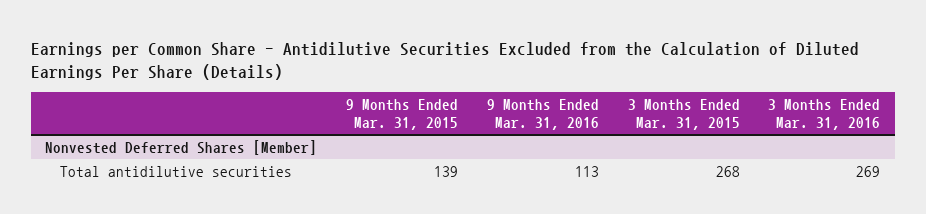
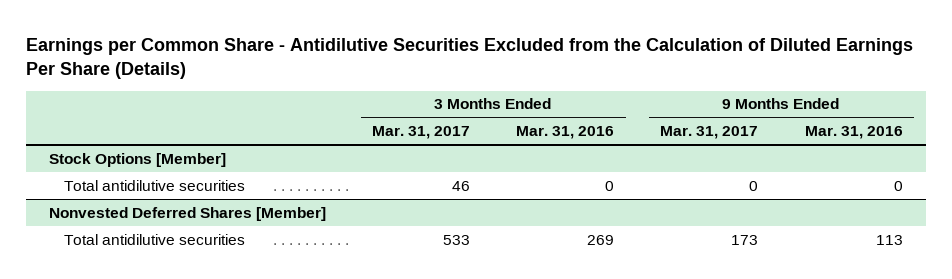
- | 9 Months Ended Mar. 31, 2015 | 9 Months Ended Mar. 31, 2016 | 3 Months Ended Mar. 31, 2015 | 3 Months Ended Mar. 31, 2016
+ | 3 Months Ended Mar. 31, 2017 | 3 Months Ended Mar. 31, 2016 | 9 Months Ended Mar. 31, 2017 | 9 Months Ended Mar. 31, 2016
+ Stock Options [Member]
+ Total antidilutive securities | 46 | 0 | 0 | 0

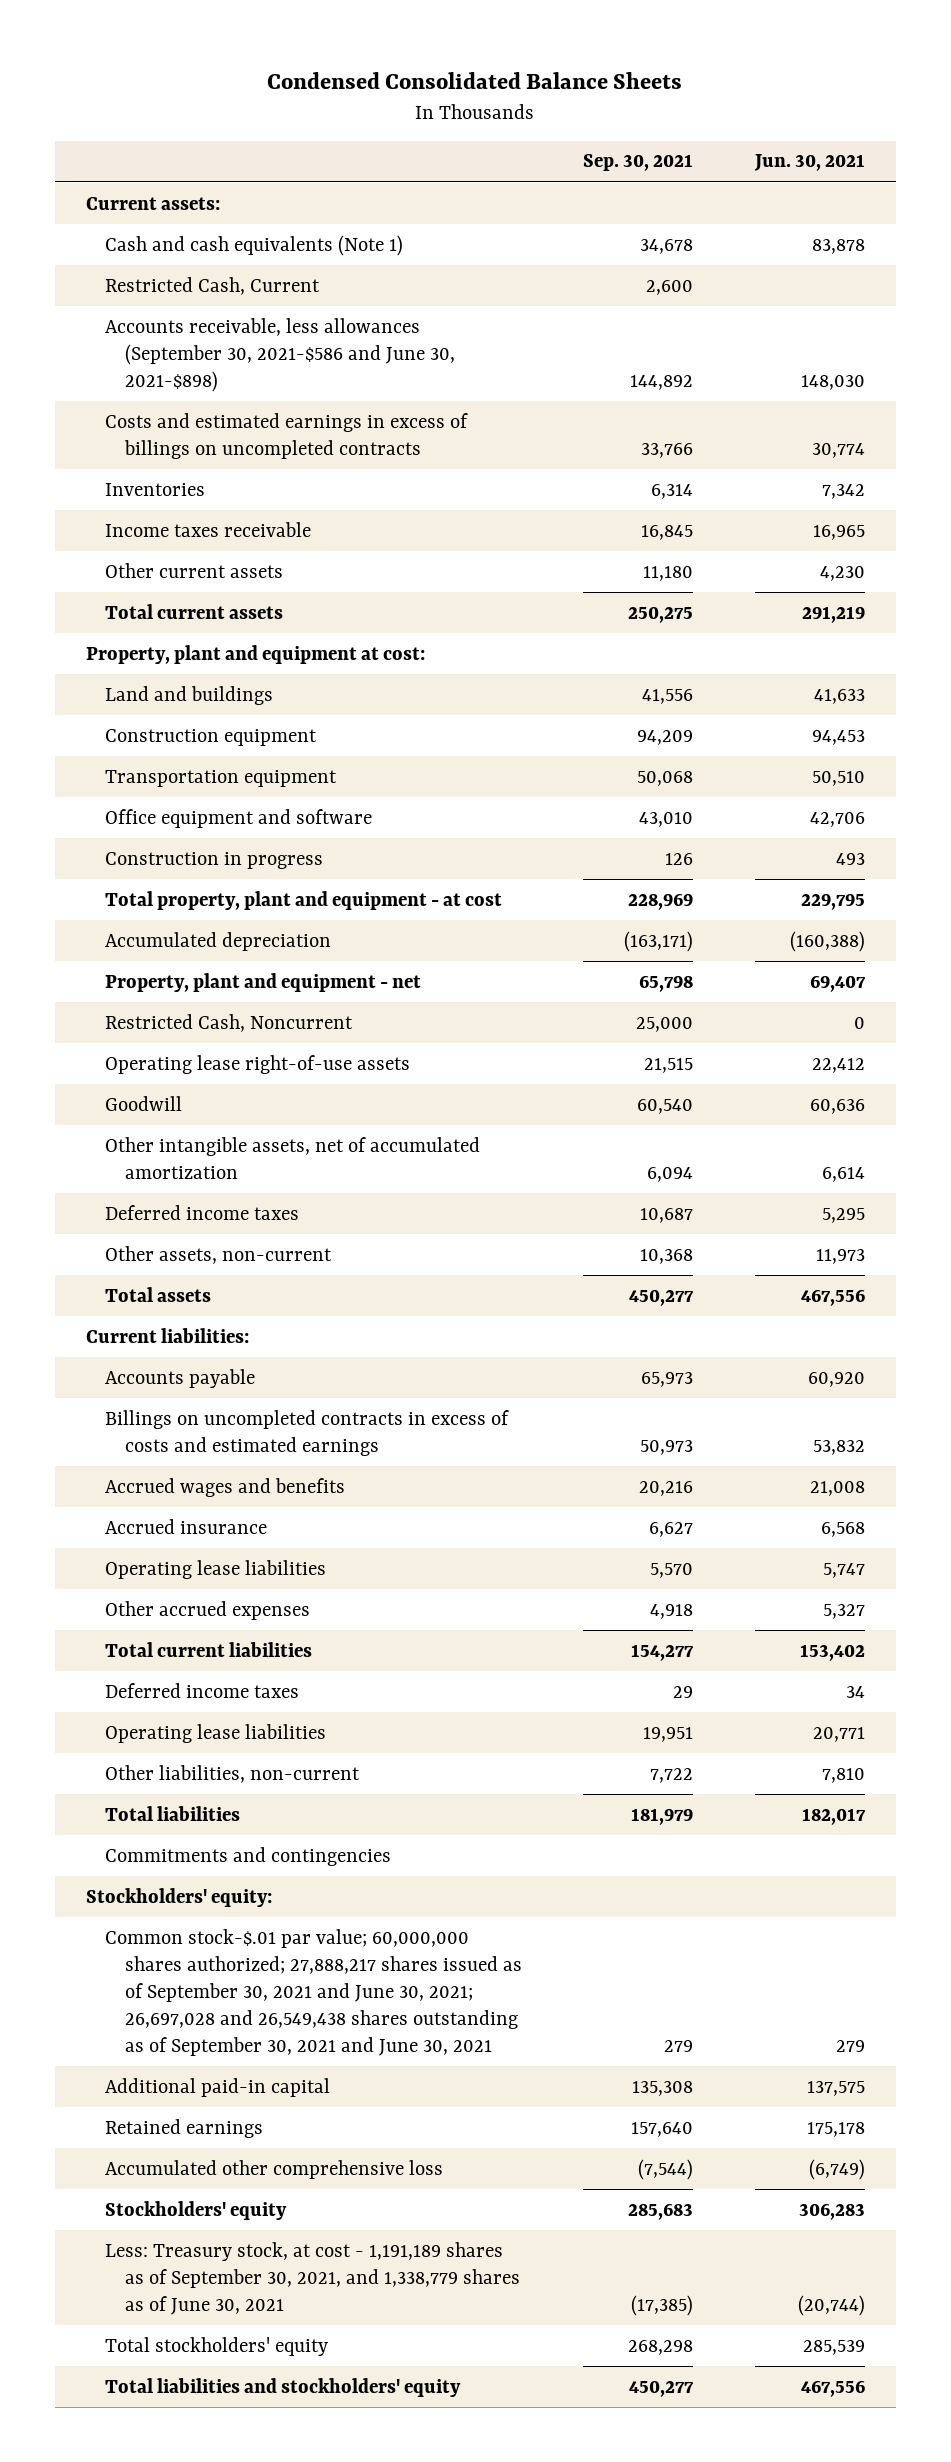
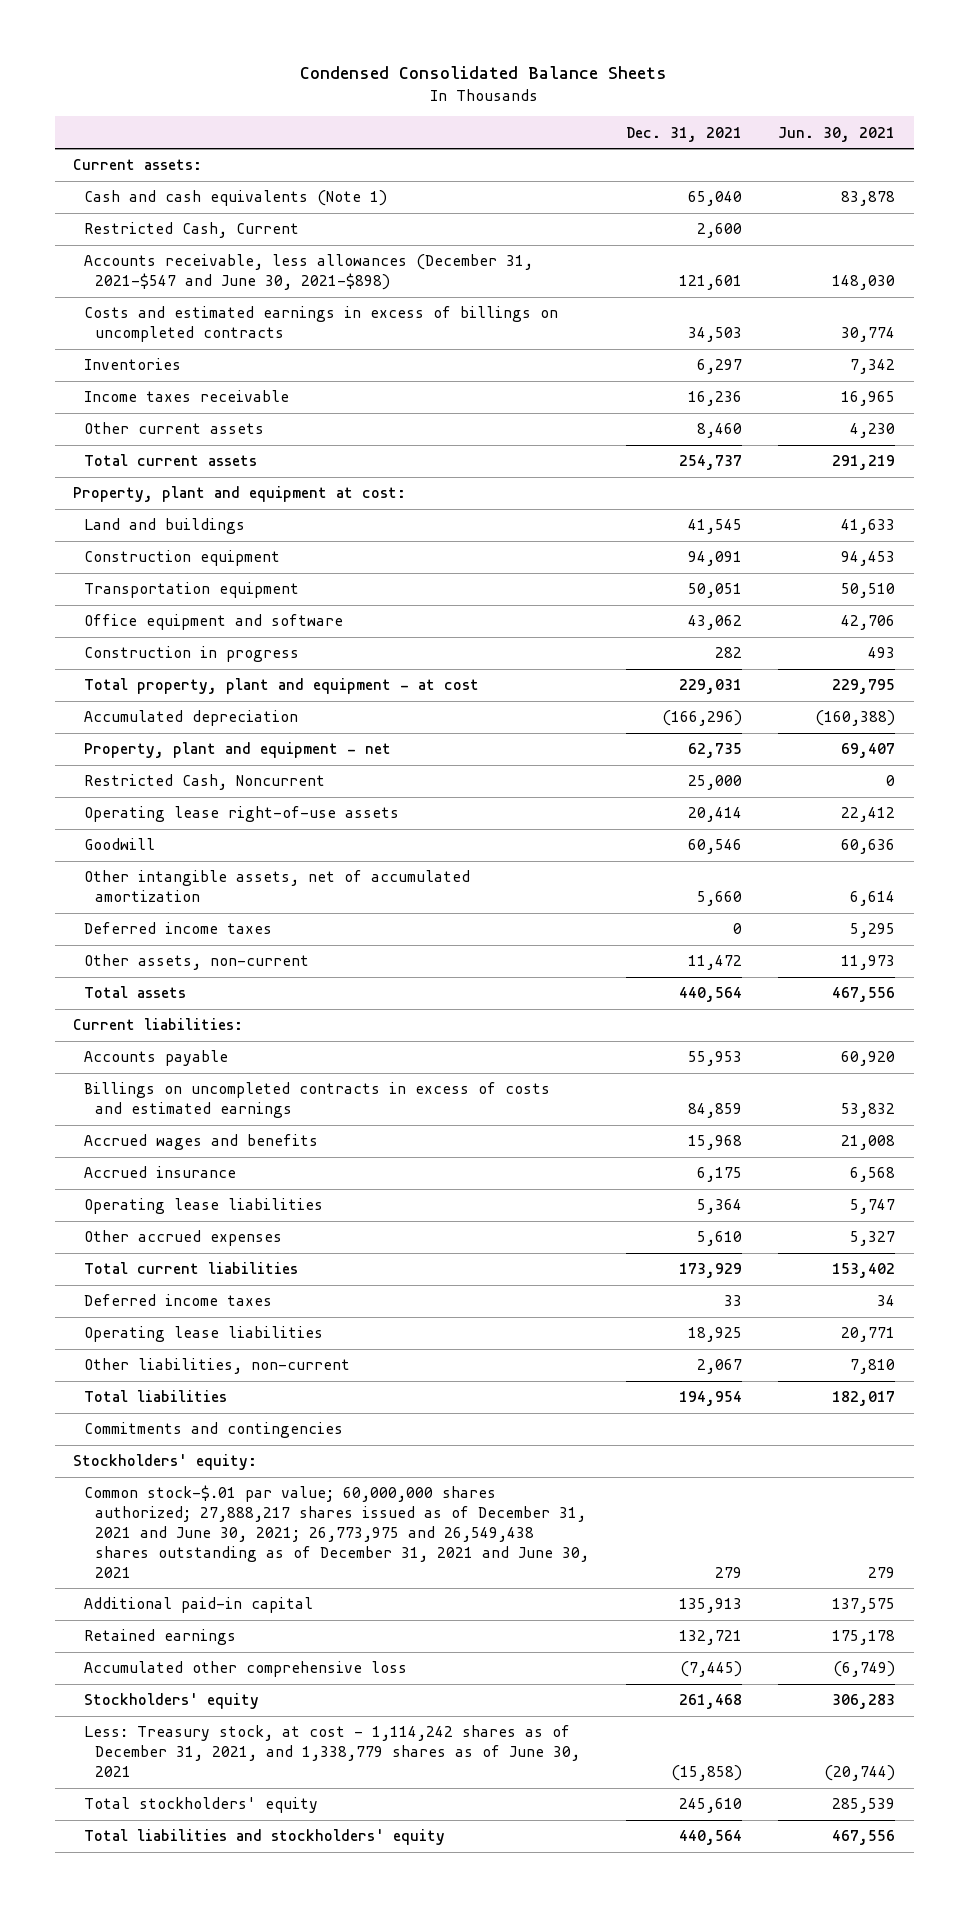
- | Sep. 30, 2021 | Jun. 30, 2021
+ | Dec. 31, 2021 | Jun. 30, 2021
- Accounts receivable, less allowances (September 30, 2021-$586 and June 30, 2021-$898) | 144,892 | 148,030
+ Accounts receivable, less allowances (December 31, 2021-$547 and June 30, 2021-$898) | 121,601 | 148,030
- Common stock-$.01 par value; 60,000,000 shares authorized; 27,888,217 shares issued as of September 30, 2021 and June 30, 2021; 26,697,028 and 26,549,438 shares outstanding as of September 30, 2021 and June 30, 2021 | 279 | 279
+ Common stock-$.01 par value; 60,000,000 shares authorized; 27,888,217 shares issued as of December 31, 2021 and June 30, 2021; 26,773,975 and 26,549,438 shares outstanding as of December 31, 2021 and June 30, 2021 | 279 | 279
- Less: Treasury stock, at cost - 1,191,189 shares as of September 30, 2021, and 1,338,779 shares as of June 30, 2021 | (17,385) | (20,744)
+ Less: Treasury stock, at cost - 1,114,242 shares as of December 31, 2021, and 1,338,779 shares as of June 30, 2021 | (15,858) | (20,744)

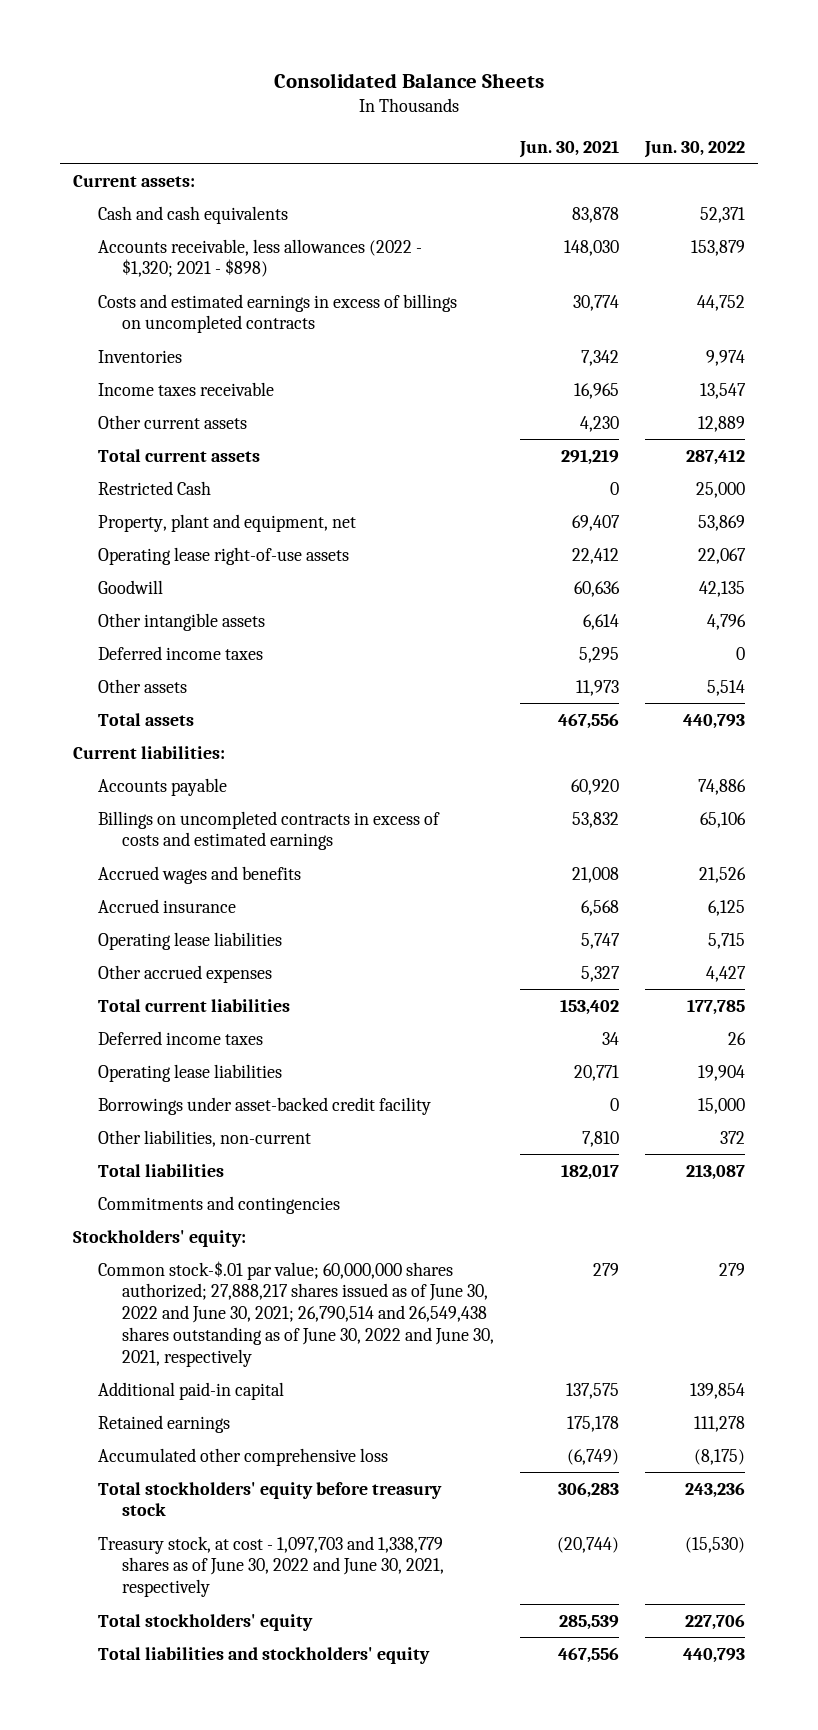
- Condensed Consolidated Balance Sheets
+ Consolidated Balance Sheets
- | Dec. 31, 2021 | Jun. 30, 2021
+ | Jun. 30, 2021 | Jun. 30, 2022
- Cash and cash equivalents (Note 1) | 65,040 | 83,878
- Restricted Cash, Current | 2,600 |
- Accounts receivable, less allowances (December 31, 2021-$547 and June 30, 2021-$898) | 121,601 | 148,030
+ Cash and cash equivalents | 83,878 | 52,371
+ Accounts receivable, less allowances (2022 - $1,320; 2021 - $898) | 148,030 | 153,879
- Property, plant and equipment at cost:
- Land and buildings | 41,545 | 41,633
- Construction equipment | 94,091 | 94,453
- Transportation equipment | 50,051 | 50,510
- Office equipment and software | 43,062 | 42,706
- Construction in progress | 282 | 493
- Total property, plant and equipment - at cost | 229,031 | 229,795
- Accumulated depreciation | (166,296) | (160,388)
- Property, plant and equipment - net | 62,735 | 69,407
- Restricted Cash, Noncurrent | 25,000 | 0
+ Restricted Cash | 0 | 25,000
+ Property, plant and equipment, net | 69,407 | 53,869
- Other intangible assets, net of accumulated amortization | 5,660 | 6,614
+ Other intangible assets | 6,614 | 4,796
- Other assets, non-current | 11,472 | 11,973
+ Other assets | 11,973 | 5,514
+ Borrowings under asset-backed credit facility | 0 | 15,000
- Common stock-$.01 par value; 60,000,000 shares authorized; 27,888,217 shares issued as of December 31, 2021 and June 30, 2021; 26,773,975 and 26,549,438 shares outstanding as of December 31, 2021 and June 30, 2021 | 279 | 279
+ Common stock-$.01 par value; 60,000,000 shares authorized; 27,888,217 shares issued as of June 30, 2022 and June 30, 2021; 26,790,514 and 26,549,438 shares outstanding as of June 30, 2022 and June 30, 2021, respectively | 279 | 279
- Stockholders' equity | 261,468 | 306,283
- Less: Treasury stock, at cost - 1,114,242 shares as of December 31, 2021, and 1,338,779 shares as of June 30, 2021 | (15,858) | (20,744)
+ Total stockholders' equity before treasury stock | 306,283 | 243,236
+ Treasury stock, at cost - 1,097,703 and 1,338,779 shares as of June 30, 2022 and June 30, 2021, respectively | (20,744) | (15,530)

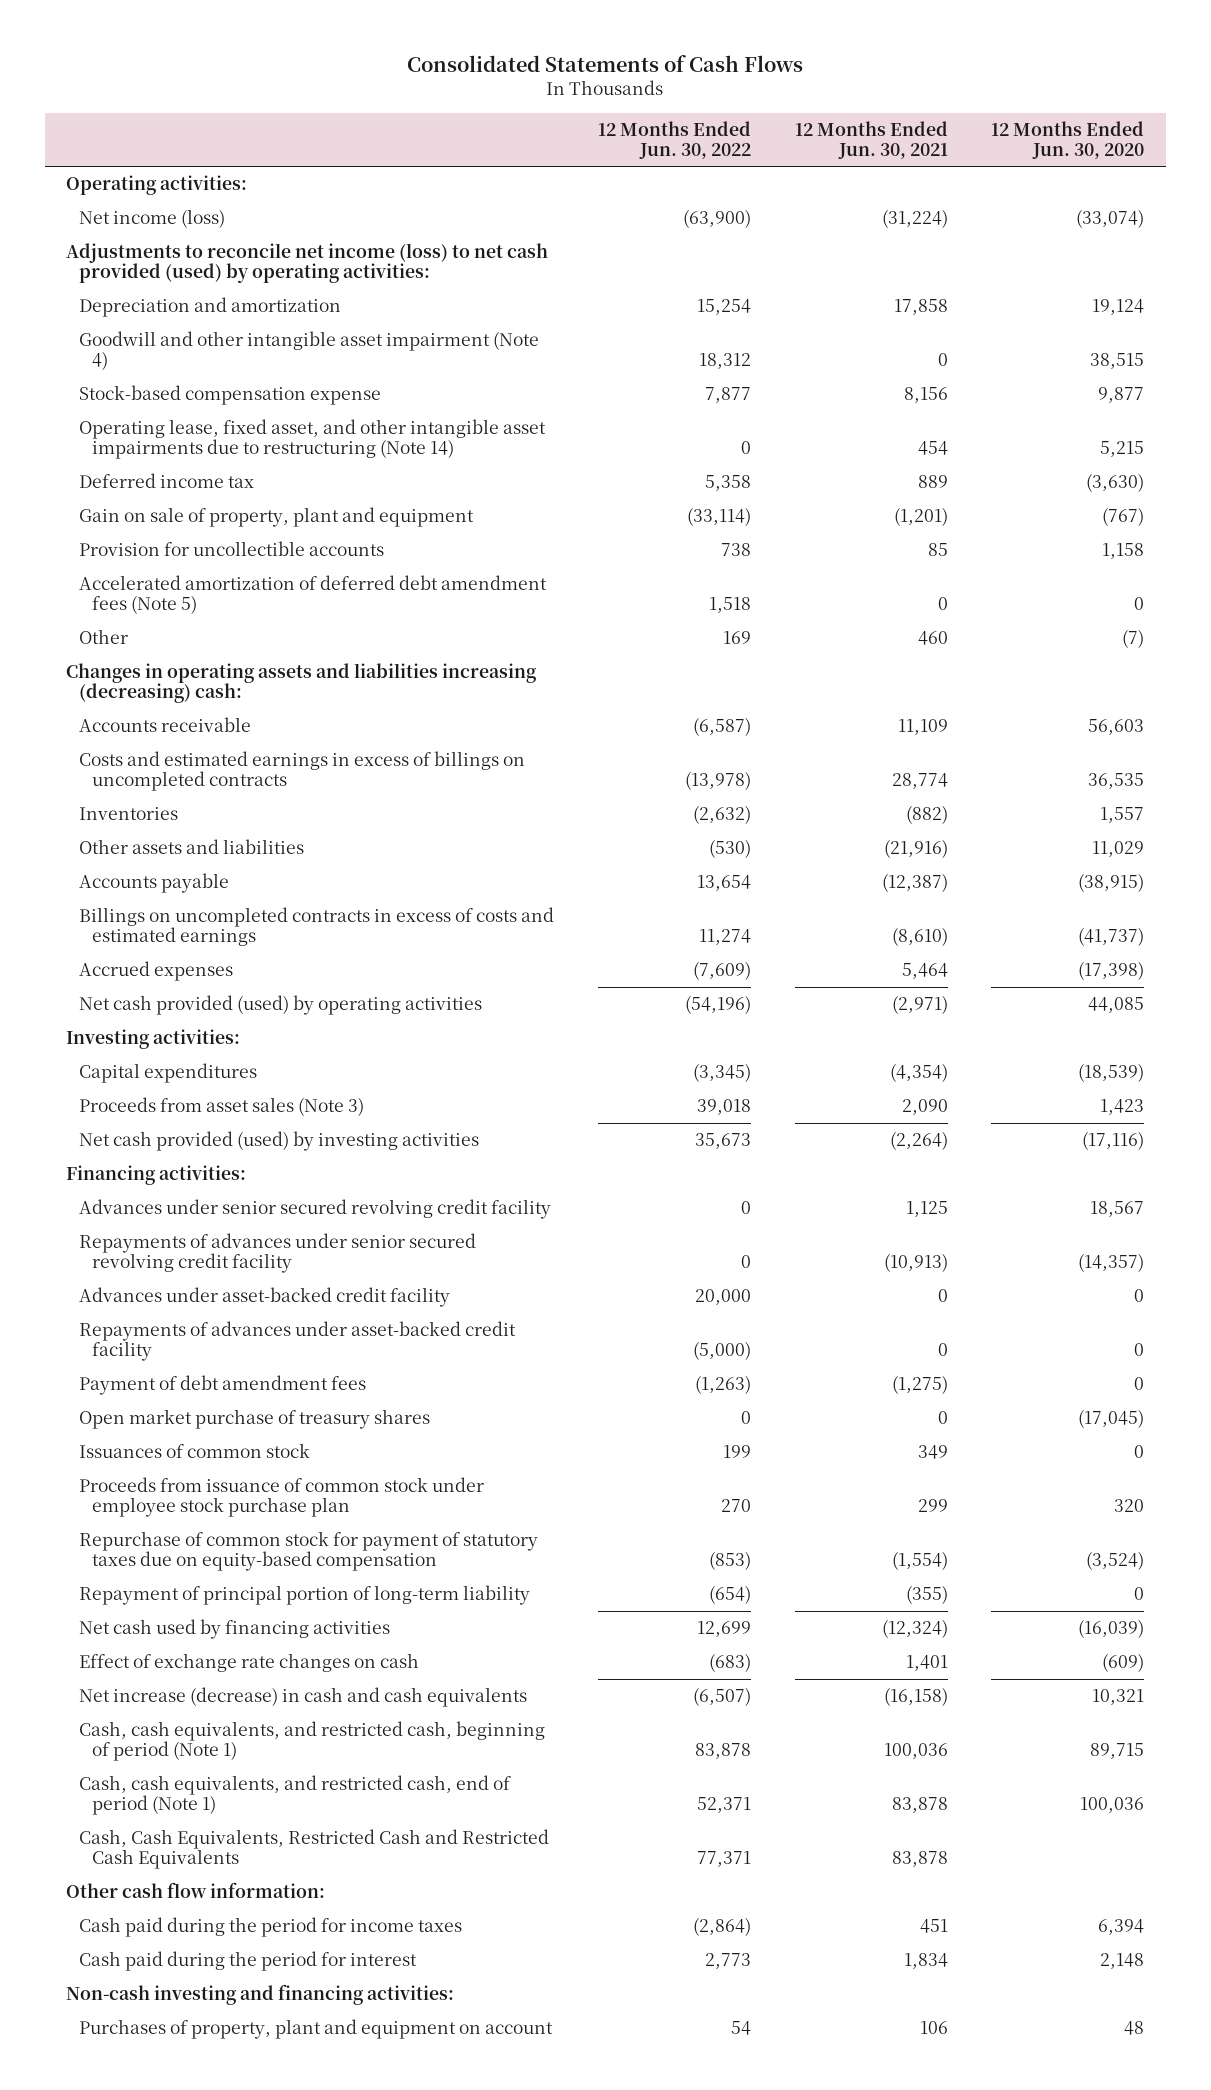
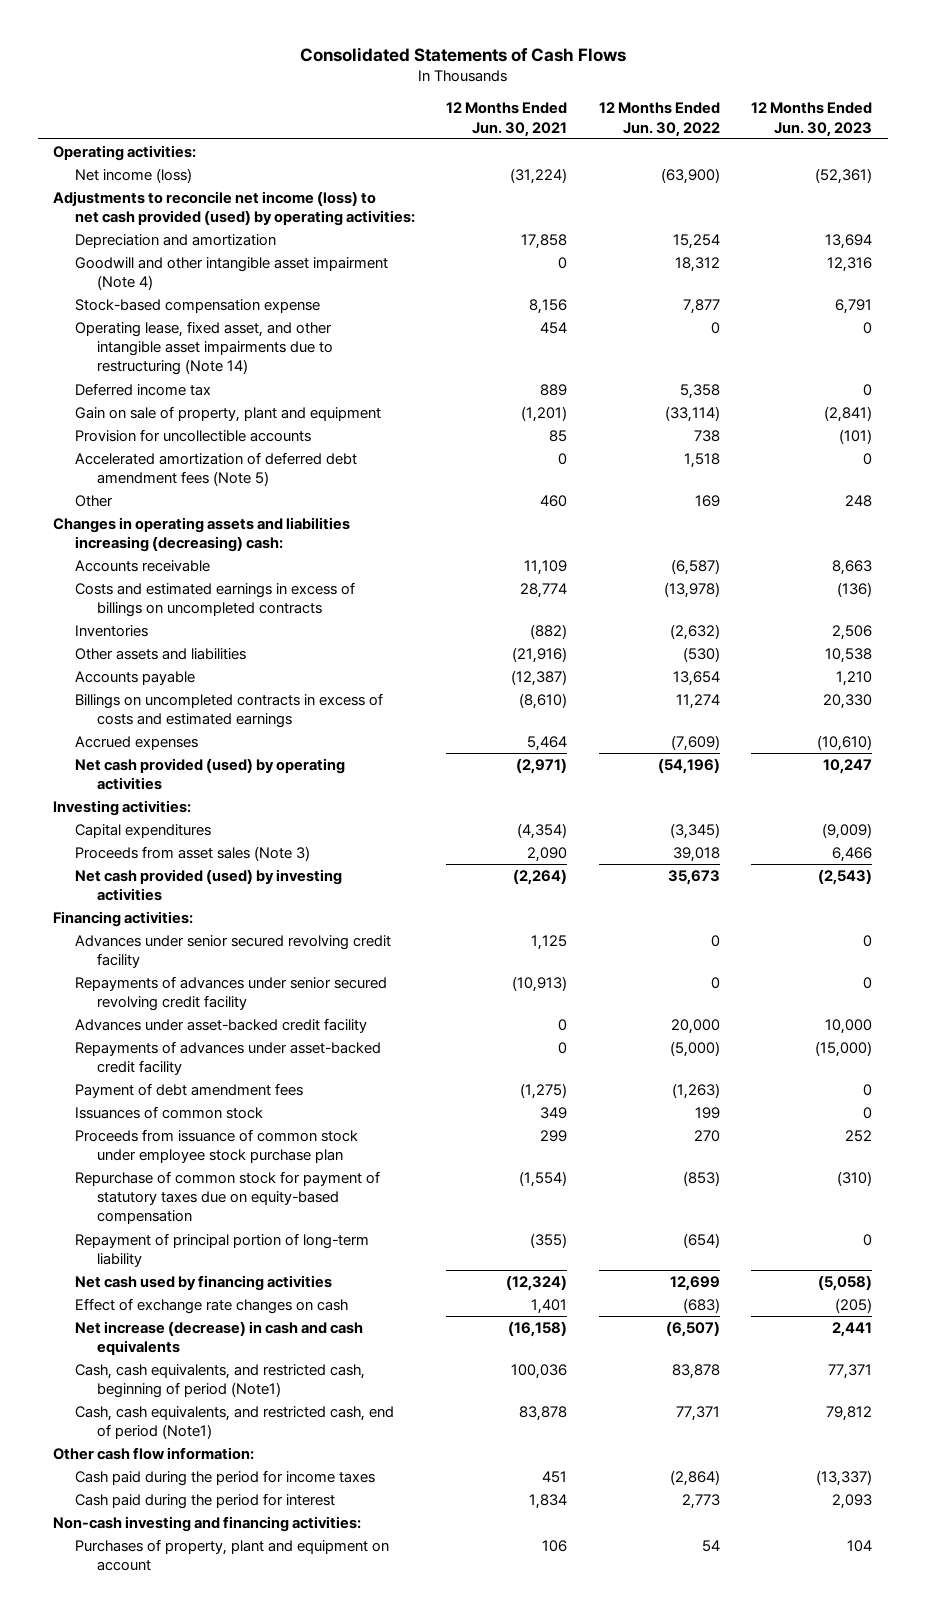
- | 12 Months Ended Jun. 30, 2022 | 12 Months Ended Jun. 30, 2021 | 12 Months Ended Jun. 30, 2020
+ | 12 Months Ended Jun. 30, 2021 | 12 Months Ended Jun. 30, 2022 | 12 Months Ended Jun. 30, 2023
- Open market purchase of treasury shares | 0 | 0 | (17,045)
- Cash, cash equivalents, and restricted cash, beginning of period (Note 1) | 83,878 | 100,036 | 89,715
- Cash, cash equivalents, and restricted cash, end of period (Note 1) | 52,371 | 83,878 | 100,036
- Cash, Cash Equivalents, Restricted Cash and Restricted Cash Equivalents | 77,371 | 83,878 |
+ Cash, cash equivalents, and restricted cash, beginning of period (Note1) | 100,036 | 83,878 | 77,371
+ Cash, cash equivalents, and restricted cash, end of period (Note1) | 83,878 | 77,371 | 79,812

